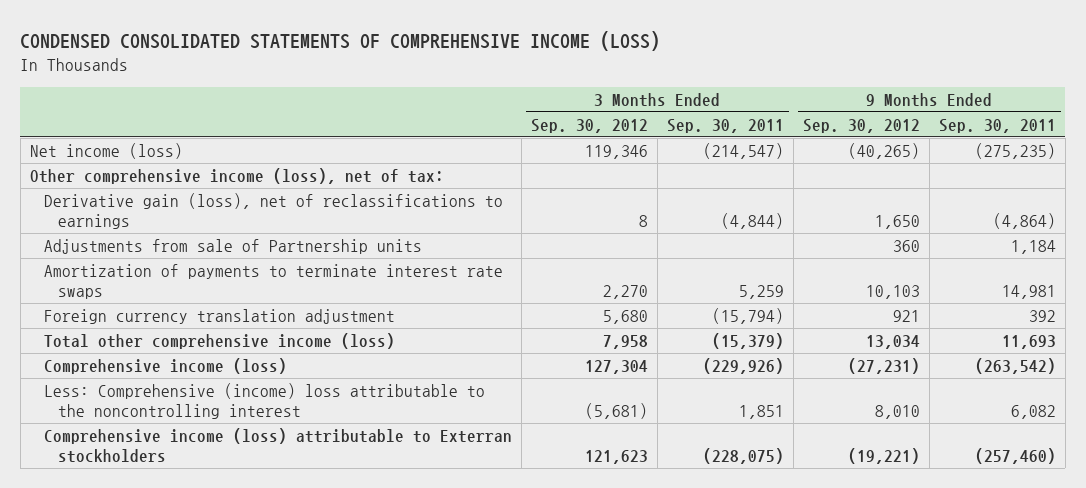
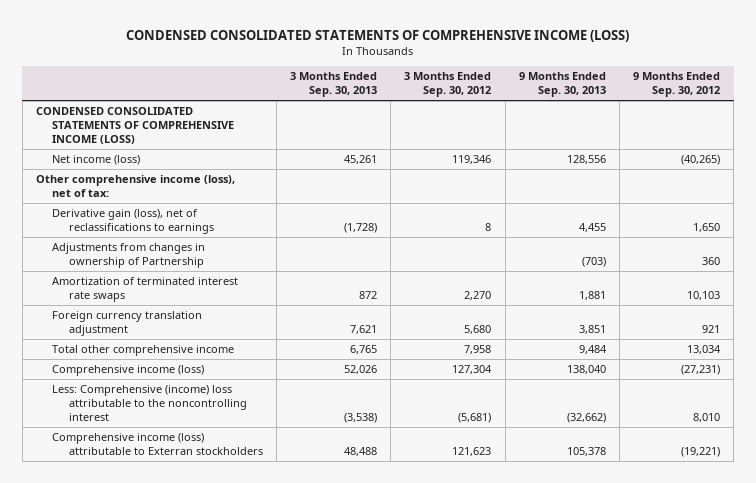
- | 3 Months Ended Sep. 30, 2012 | 3 Months Ended Sep. 30, 2011 | 9 Months Ended Sep. 30, 2012 | 9 Months Ended Sep. 30, 2011
+ | 3 Months Ended Sep. 30, 2013 | 3 Months Ended Sep. 30, 2012 | 9 Months Ended Sep. 30, 2013 | 9 Months Ended Sep. 30, 2012
+ CONDENSED CONSOLIDATED STATEMENTS OF COMPREHENSIVE INCOME (LOSS)
- Adjustments from sale of Partnership units | | | 360 | 1,184
- Amortization of payments to terminate interest rate swaps | 2,270 | 5,259 | 10,103 | 14,981
+ Adjustments from changes in ownership of Partnership | | | (703) | 360
+ Amortization of terminated interest rate swaps | 872 | 2,270 | 1,881 | 10,103
- Total other comprehensive income (loss) | 7,958 | (15,379) | 13,034 | 11,693
+ Total other comprehensive income | 6,765 | 7,958 | 9,484 | 13,034

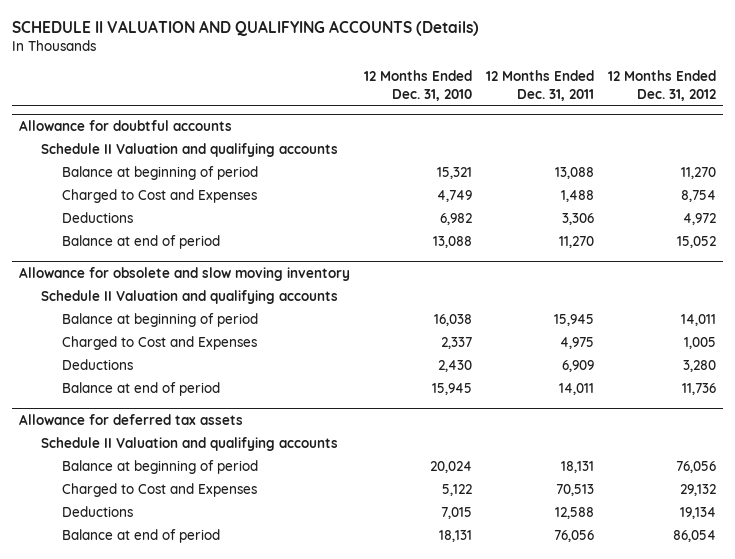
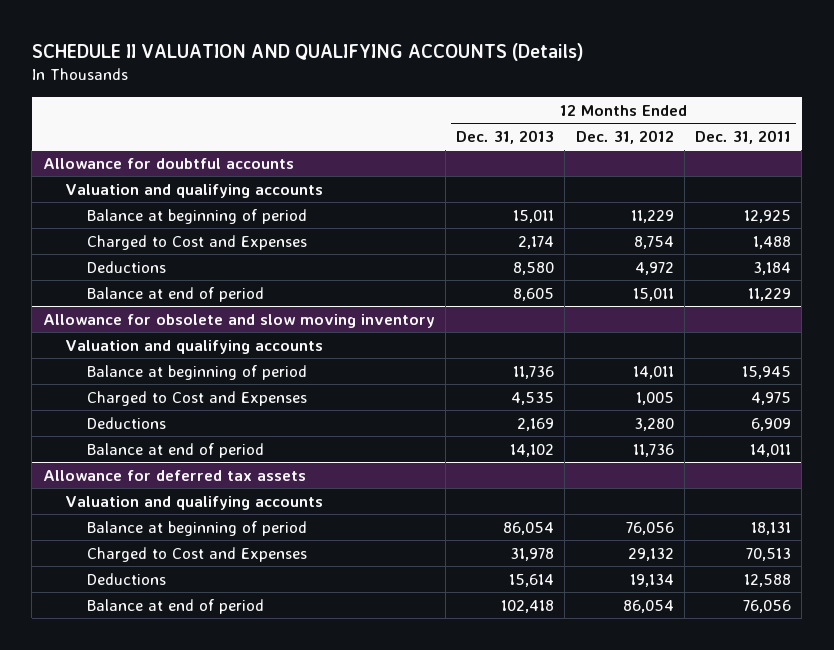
- | 12 Months Ended Dec. 31, 2010 | 12 Months Ended Dec. 31, 2011 | 12 Months Ended Dec. 31, 2012
+ | 12 Months Ended Dec. 31, 2013 | 12 Months Ended Dec. 31, 2012 | 12 Months Ended Dec. 31, 2011
@ Allowance for doubtful accounts
- Schedule II Valuation and qualifying accounts
- Balance at beginning of period | 15,321 | 13,088 | 11,270
+ Valuation and qualifying accounts
+ Balance at beginning of period | 15,011 | 11,229 | 12,925
- Deductions | 6,982 | 3,306 | 4,972
- Balance at end of period | 13,088 | 11,270 | 15,052
+ Deductions | 8,580 | 4,972 | 3,184
+ Balance at end of period | 8,605 | 15,011 | 11,229
@ Allowance for obsolete and slow moving inventory
- Schedule II Valuation and qualifying accounts
+ Valuation and qualifying accounts
@ Allowance for deferred tax assets
- Schedule II Valuation and qualifying accounts
+ Valuation and qualifying accounts

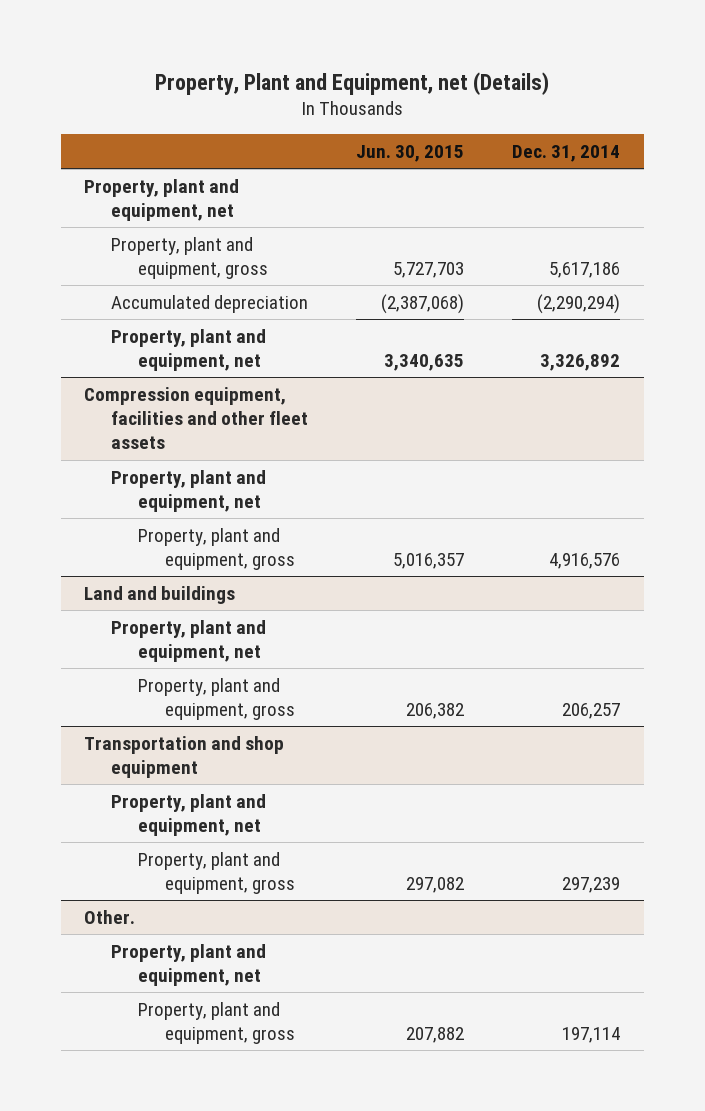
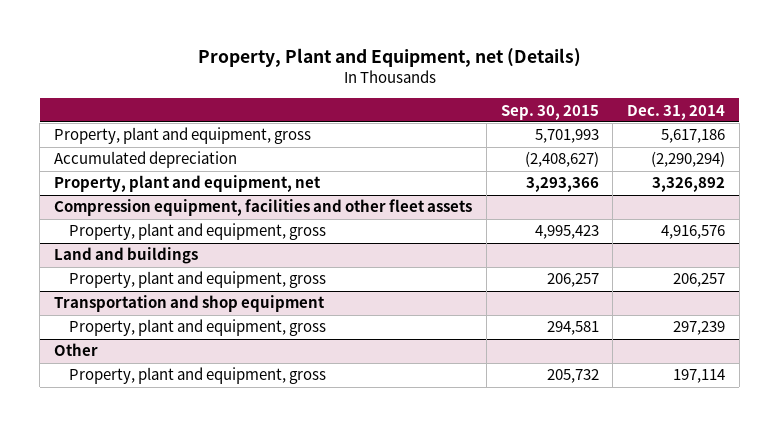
- | Jun. 30, 2015 | Dec. 31, 2014
+ | Sep. 30, 2015 | Dec. 31, 2014
- Property, plant and equipment, net
@ Compression equipment, facilities and other fleet assets
- Property, plant and equipment, net
@ Land and buildings
- Property, plant and equipment, net
@ Transportation and shop equipment
- Property, plant and equipment, net
- Other.
- Property, plant and equipment, net
+ Other

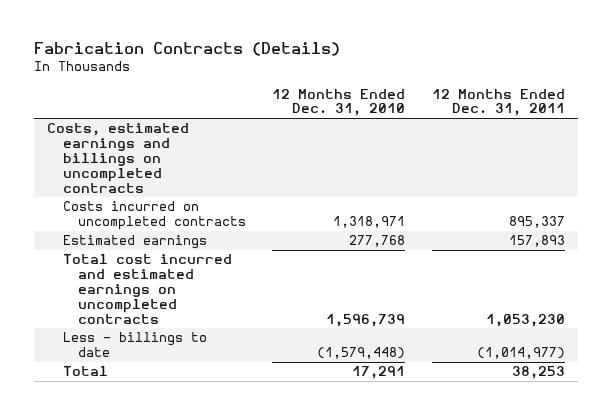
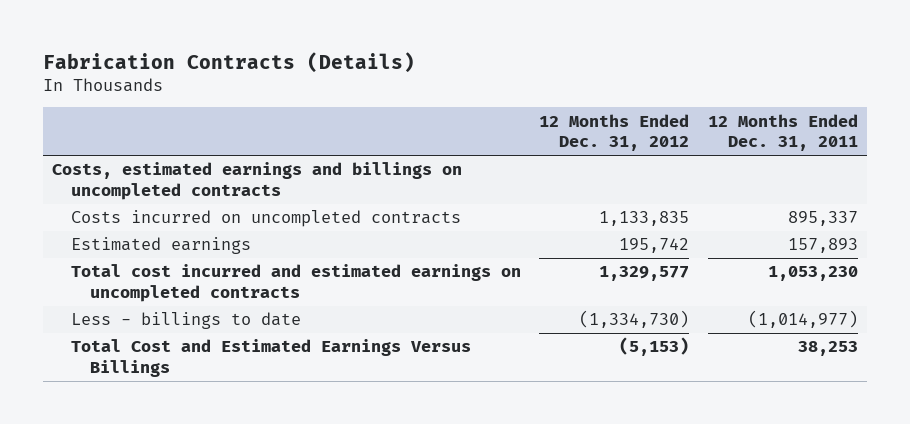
- | 12 Months Ended Dec. 31, 2010 | 12 Months Ended Dec. 31, 2011
+ | 12 Months Ended Dec. 31, 2012 | 12 Months Ended Dec. 31, 2011
- Total | 17,291 | 38,253
+ Total Cost and Estimated Earnings Versus Billings | (5,153) | 38,253

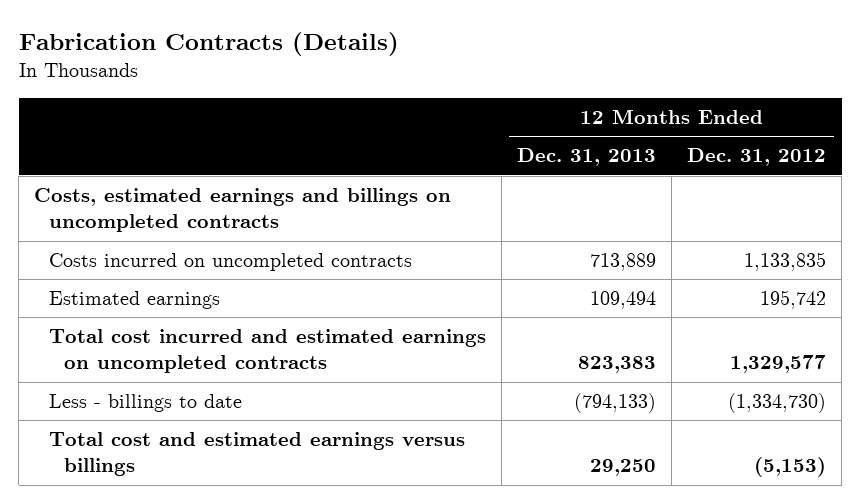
- | 12 Months Ended Dec. 31, 2012 | 12 Months Ended Dec. 31, 2011
+ | 12 Months Ended Dec. 31, 2013 | 12 Months Ended Dec. 31, 2012
- Total Cost and Estimated Earnings Versus Billings | (5,153) | 38,253
+ Total cost and estimated earnings versus billings | 29,250 | (5,153)

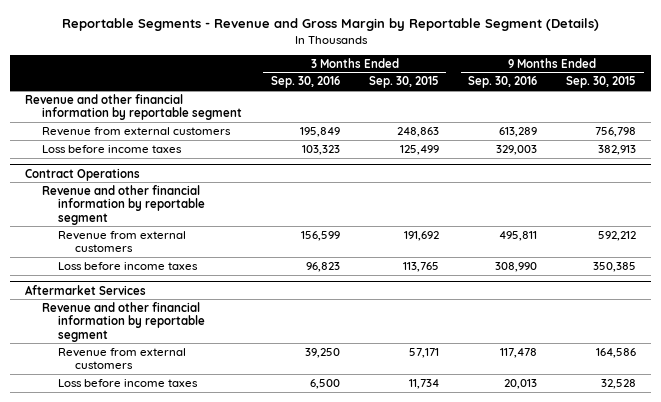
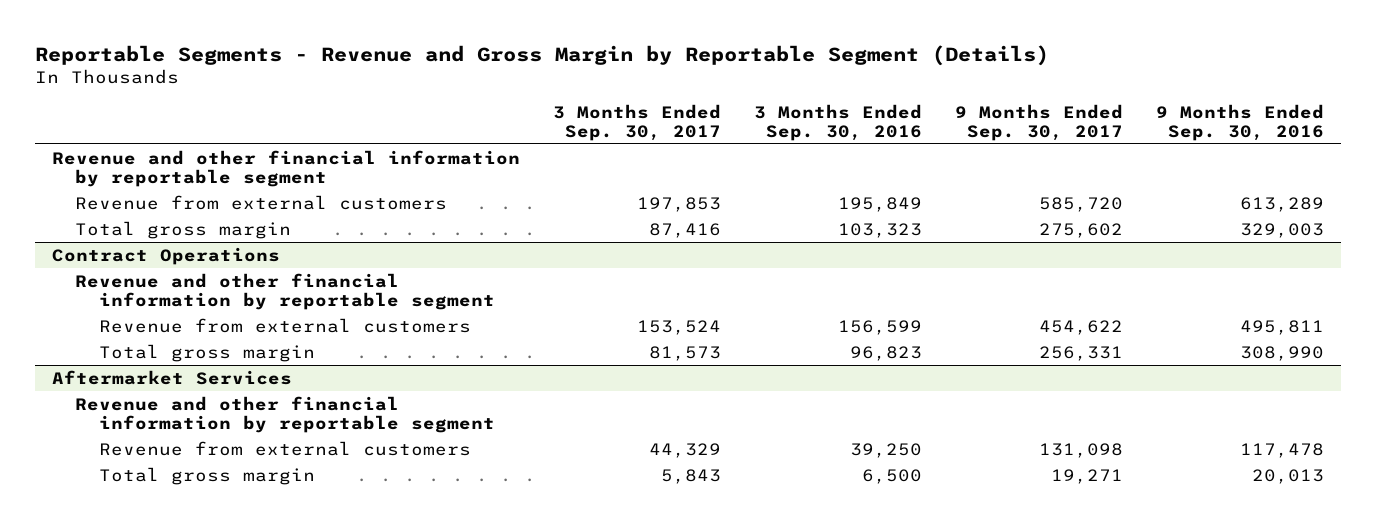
- | 3 Months Ended Sep. 30, 2016 | 3 Months Ended Sep. 30, 2015 | 9 Months Ended Sep. 30, 2016 | 9 Months Ended Sep. 30, 2015
+ | 3 Months Ended Sep. 30, 2017 | 3 Months Ended Sep. 30, 2016 | 9 Months Ended Sep. 30, 2017 | 9 Months Ended Sep. 30, 2016
- Loss before income taxes | 103,323 | 125,499 | 329,003 | 382,913
+ Total gross margin | 87,416 | 103,323 | 275,602 | 329,003
@ Contract Operations
- Loss before income taxes | 96,823 | 113,765 | 308,990 | 350,385
+ Total gross margin | 81,573 | 96,823 | 256,331 | 308,990
@ Aftermarket Services
- Loss before income taxes | 6,500 | 11,734 | 20,013 | 32,528
+ Total gross margin | 5,843 | 6,500 | 19,271 | 20,013

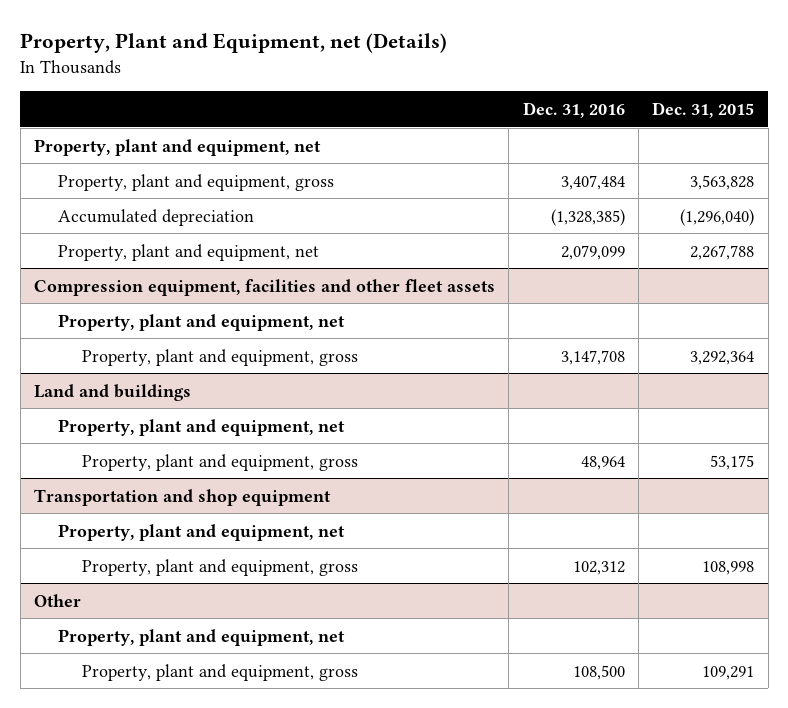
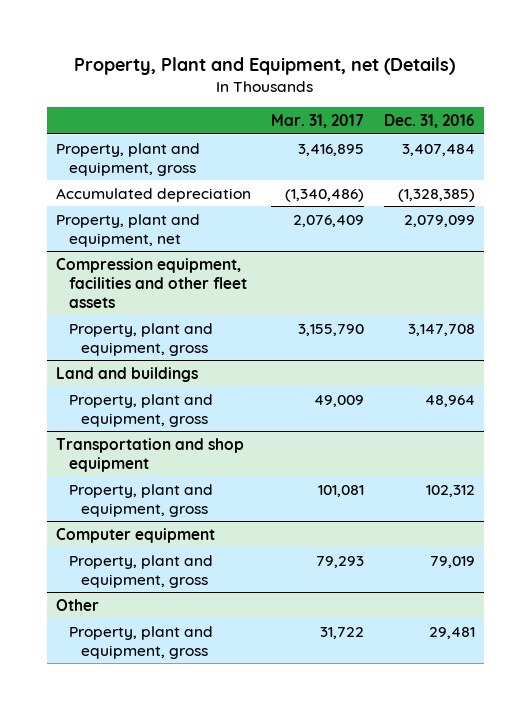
- | Dec. 31, 2016 | Dec. 31, 2015
+ | Mar. 31, 2017 | Dec. 31, 2016
- Property, plant and equipment, net
@ Compression equipment, facilities and other fleet assets
- Property, plant and equipment, net
@ Land and buildings
- Property, plant and equipment, net
@ Transportation and shop equipment
- Property, plant and equipment, net
+ Computer equipment
+ Property, plant and equipment, gross | 79,293 | 79,019
@ Other
- Property, plant and equipment, net
- Property, plant and equipment, gross | 108,500 | 109,291
+ Property, plant and equipment, gross | 31,722 | 29,481

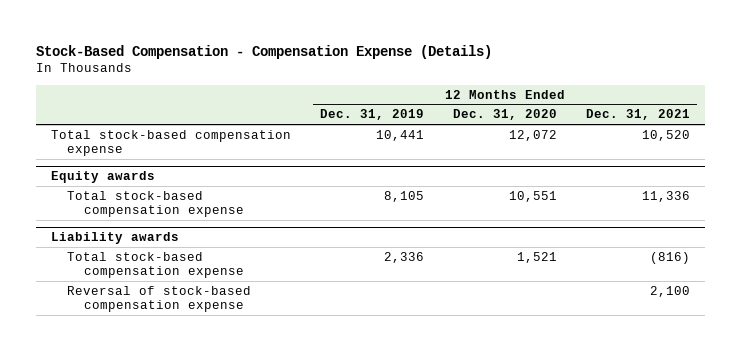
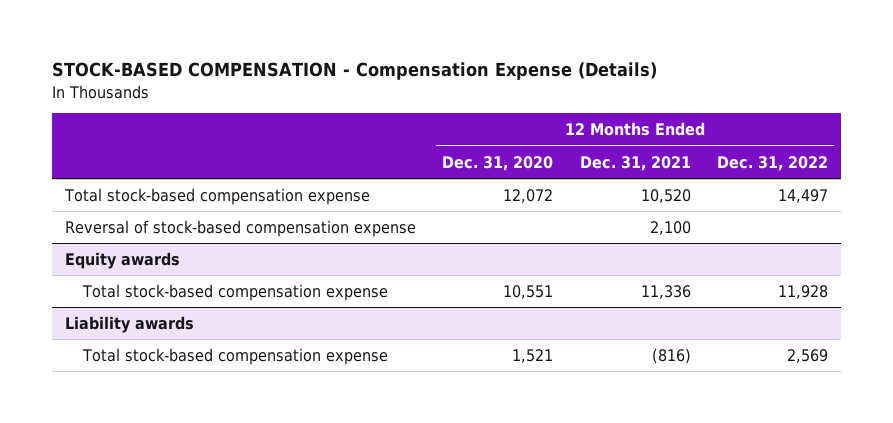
- Stock-Based Compensation - Compensation Expense (Details)
+ STOCK-BASED COMPENSATION - Compensation Expense (Details)
- | 12 Months Ended Dec. 31, 2019 | 12 Months Ended Dec. 31, 2020 | 12 Months Ended Dec. 31, 2021
+ | 12 Months Ended Dec. 31, 2020 | 12 Months Ended Dec. 31, 2021 | 12 Months Ended Dec. 31, 2022
+ Reversal of stock-based compensation expense | | 2,100 |
@ Liability awards
- Reversal of stock-based compensation expense | | | 2,100

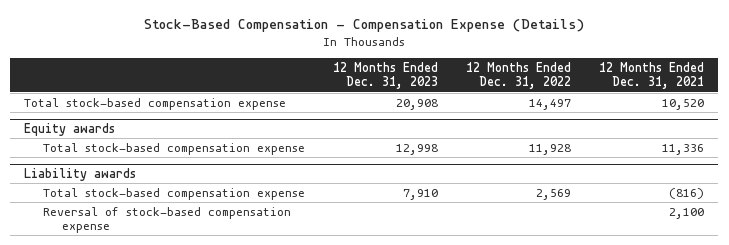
- STOCK-BASED COMPENSATION - Compensation Expense (Details)
+ Stock-Based Compensation - Compensation Expense (Details)
- | 12 Months Ended Dec. 31, 2020 | 12 Months Ended Dec. 31, 2021 | 12 Months Ended Dec. 31, 2022
+ | 12 Months Ended Dec. 31, 2023 | 12 Months Ended Dec. 31, 2022 | 12 Months Ended Dec. 31, 2021
- Reversal of stock-based compensation expense | | 2,100 |
@ Liability awards
+ Reversal of stock-based compensation expense | | | 2,100

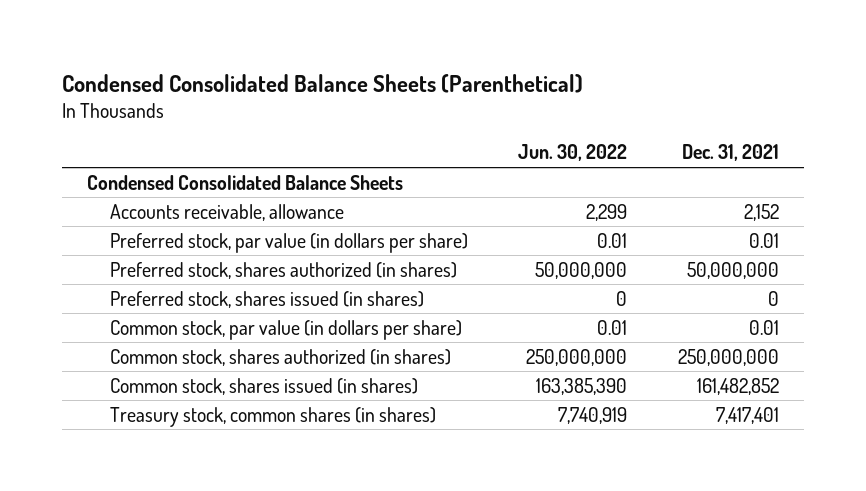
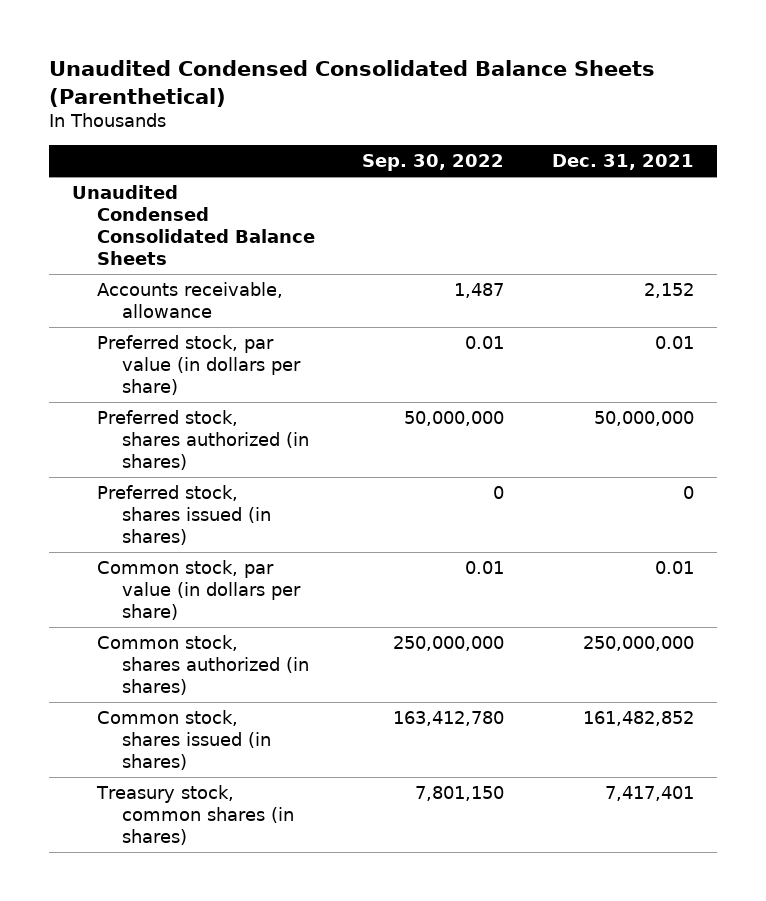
- Condensed Consolidated Balance Sheets (Parenthetical)
+ Unaudited Condensed Consolidated Balance Sheets (Parenthetical)
- | Jun. 30, 2022 | Dec. 31, 2021
+ | Sep. 30, 2022 | Dec. 31, 2021
- Condensed Consolidated Balance Sheets
+ Unaudited Condensed Consolidated Balance Sheets

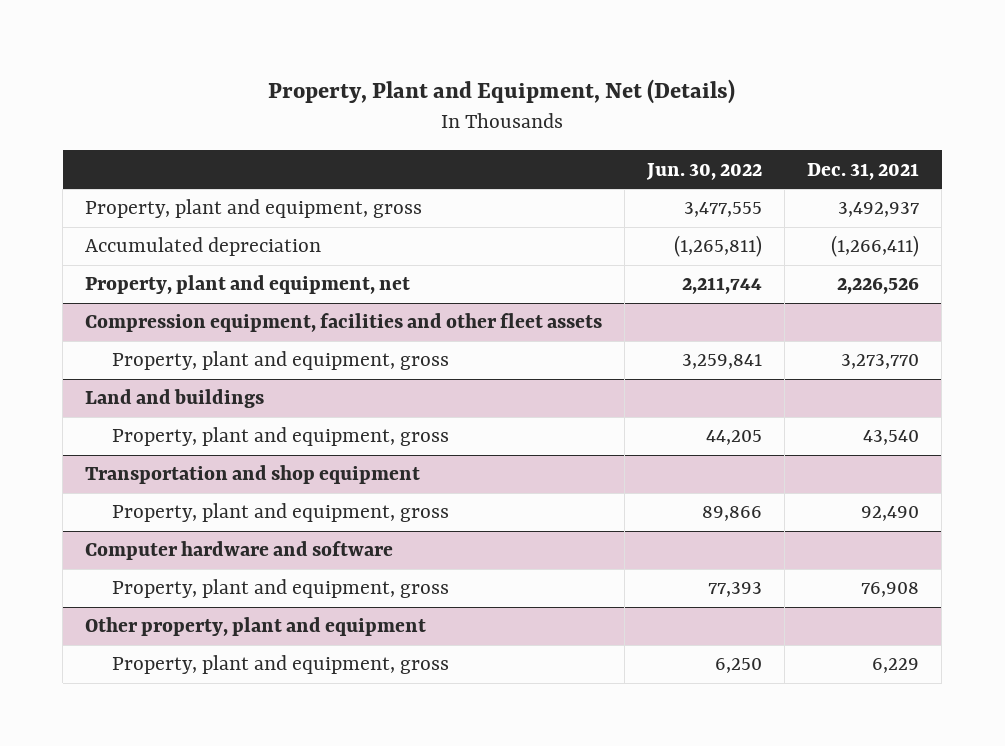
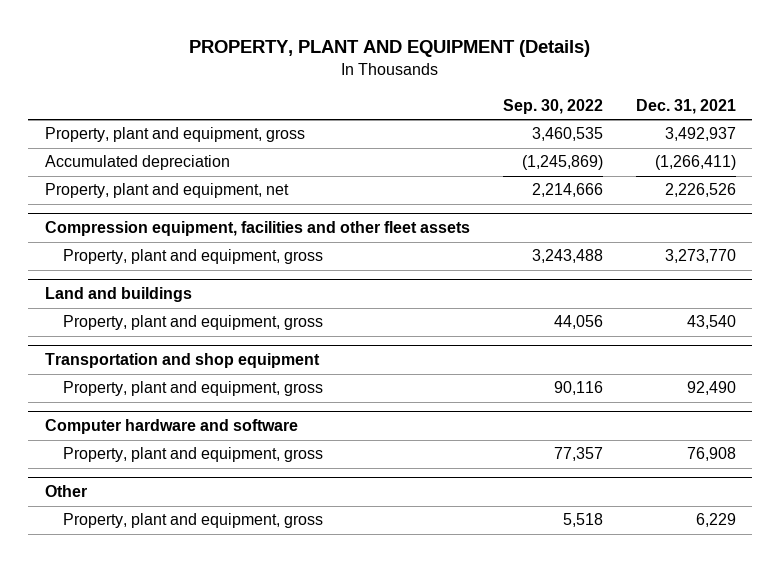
- Property, Plant and Equipment, Net (Details)
+ PROPERTY, PLANT AND EQUIPMENT (Details)
- | Jun. 30, 2022 | Dec. 31, 2021
+ | Sep. 30, 2022 | Dec. 31, 2021
- Other property, plant and equipment
+ Other

